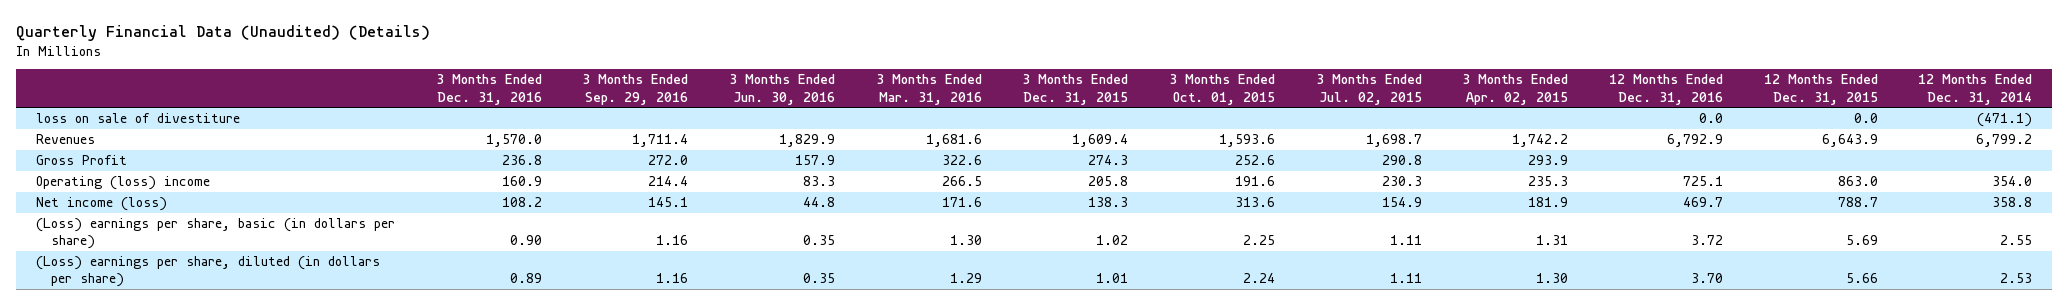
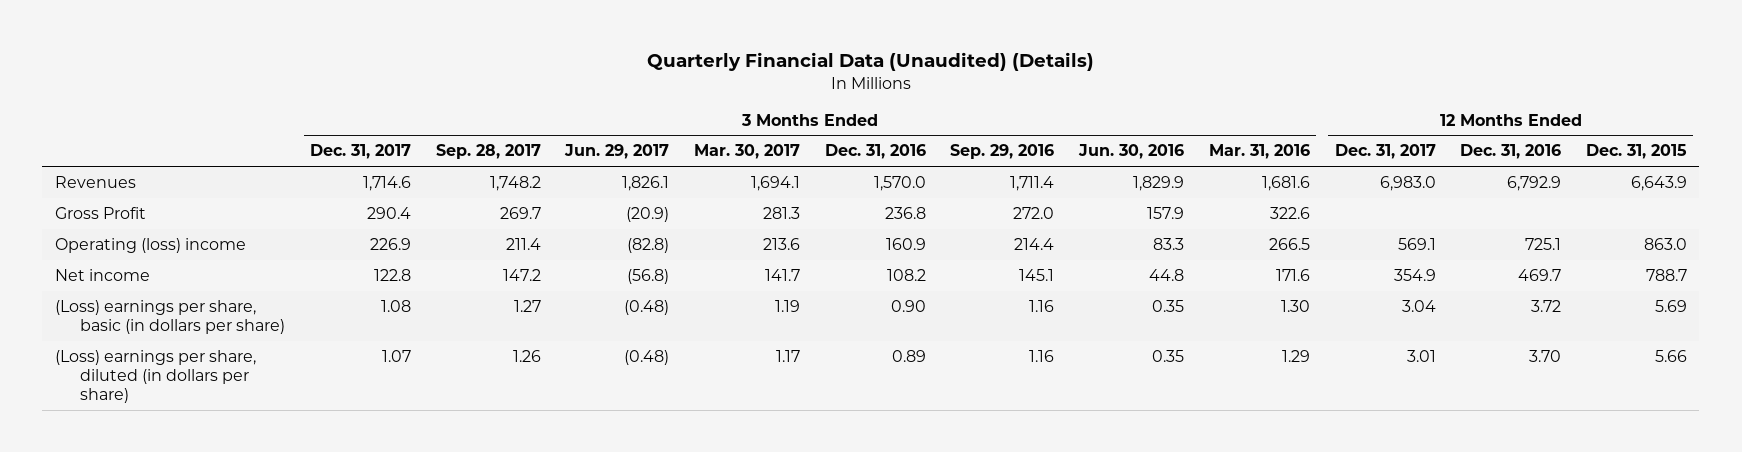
- | 3 Months Ended Dec. 31, 2016 | 3 Months Ended Sep. 29, 2016 | 3 Months Ended Jun. 30, 2016 | 3 Months Ended Mar. 31, 2016 | 3 Months Ended Dec. 31, 2015 | 3 Months Ended Oct. 01, 2015 | 3 Months Ended Jul. 02, 2015 | 3 Months Ended Apr. 02, 2015 | 12 Months Ended Dec. 31, 2016 | 12 Months Ended Dec. 31, 2015 | 12 Months Ended Dec. 31, 2014
+ | 3 Months Ended Dec. 31, 2017 | 3 Months Ended Sep. 28, 2017 | 3 Months Ended Jun. 29, 2017 | 3 Months Ended Mar. 30, 2017 | 3 Months Ended Dec. 31, 2016 | 3 Months Ended Sep. 29, 2016 | 3 Months Ended Jun. 30, 2016 | 3 Months Ended Mar. 31, 2016 | 12 Months Ended Dec. 31, 2017 | 12 Months Ended Dec. 31, 2016 | 12 Months Ended Dec. 31, 2015
- loss on sale of divestiture | | | | | | | | | 0.0 | 0.0 | (471.1)
- Net income (loss) | 108.2 | 145.1 | 44.8 | 171.6 | 138.3 | 313.6 | 154.9 | 181.9 | 469.7 | 788.7 | 358.8
+ Net income | 122.8 | 147.2 | (56.8) | 141.7 | 108.2 | 145.1 | 44.8 | 171.6 | 354.9 | 469.7 | 788.7

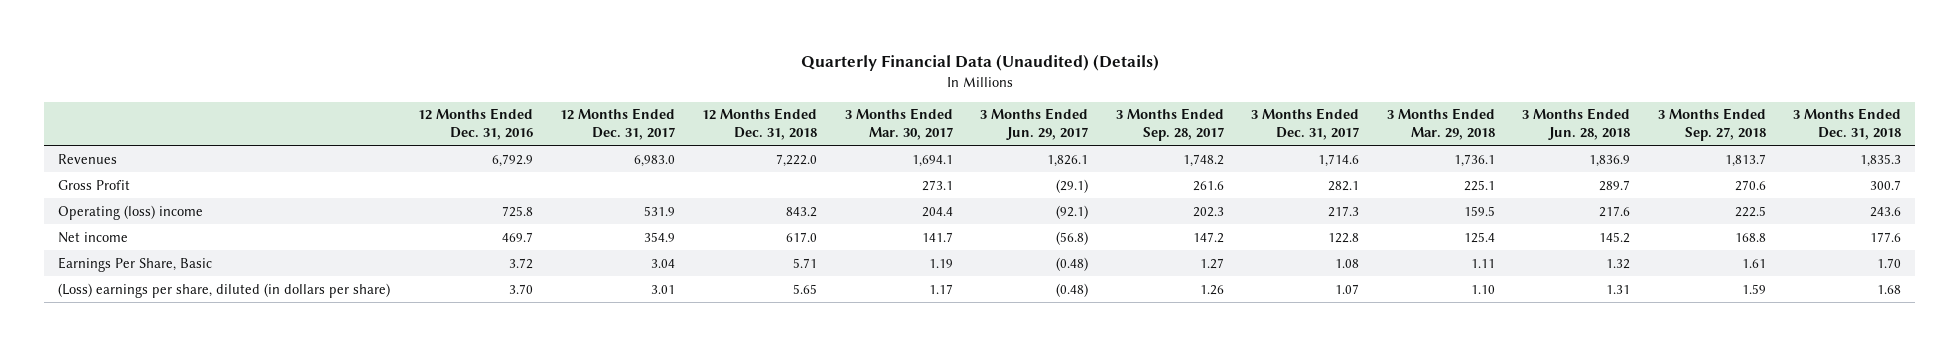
- | 3 Months Ended Dec. 31, 2017 | 3 Months Ended Sep. 28, 2017 | 3 Months Ended Jun. 29, 2017 | 3 Months Ended Mar. 30, 2017 | 3 Months Ended Dec. 31, 2016 | 3 Months Ended Sep. 29, 2016 | 3 Months Ended Jun. 30, 2016 | 3 Months Ended Mar. 31, 2016 | 12 Months Ended Dec. 31, 2017 | 12 Months Ended Dec. 31, 2016 | 12 Months Ended Dec. 31, 2015
+ | 12 Months Ended Dec. 31, 2016 | 12 Months Ended Dec. 31, 2017 | 12 Months Ended Dec. 31, 2018 | 3 Months Ended Mar. 30, 2017 | 3 Months Ended Jun. 29, 2017 | 3 Months Ended Sep. 28, 2017 | 3 Months Ended Dec. 31, 2017 | 3 Months Ended Mar. 29, 2018 | 3 Months Ended Jun. 28, 2018 | 3 Months Ended Sep. 27, 2018 | 3 Months Ended Dec. 31, 2018
- Gross Profit | 290.4 | 269.7 | (20.9) | 281.3 | 236.8 | 272.0 | 157.9 | 322.6 | | |
- Operating (loss) income | 226.9 | 211.4 | (82.8) | 213.6 | 160.9 | 214.4 | 83.3 | 266.5 | 569.1 | 725.1 | 863.0
+ Gross Profit | | | | 273.1 | (29.1) | 261.6 | 282.1 | 225.1 | 289.7 | 270.6 | 300.7
+ Operating (loss) income | 725.8 | 531.9 | 843.2 | 204.4 | (92.1) | 202.3 | 217.3 | 159.5 | 217.6 | 222.5 | 243.6
- (Loss) earnings per share, basic (in dollars per share) | 1.08 | 1.27 | (0.48) | 1.19 | 0.90 | 1.16 | 0.35 | 1.30 | 3.04 | 3.72 | 5.69
+ Earnings Per Share, Basic | 3.72 | 3.04 | 5.71 | 1.19 | (0.48) | 1.27 | 1.08 | 1.11 | 1.32 | 1.61 | 1.70

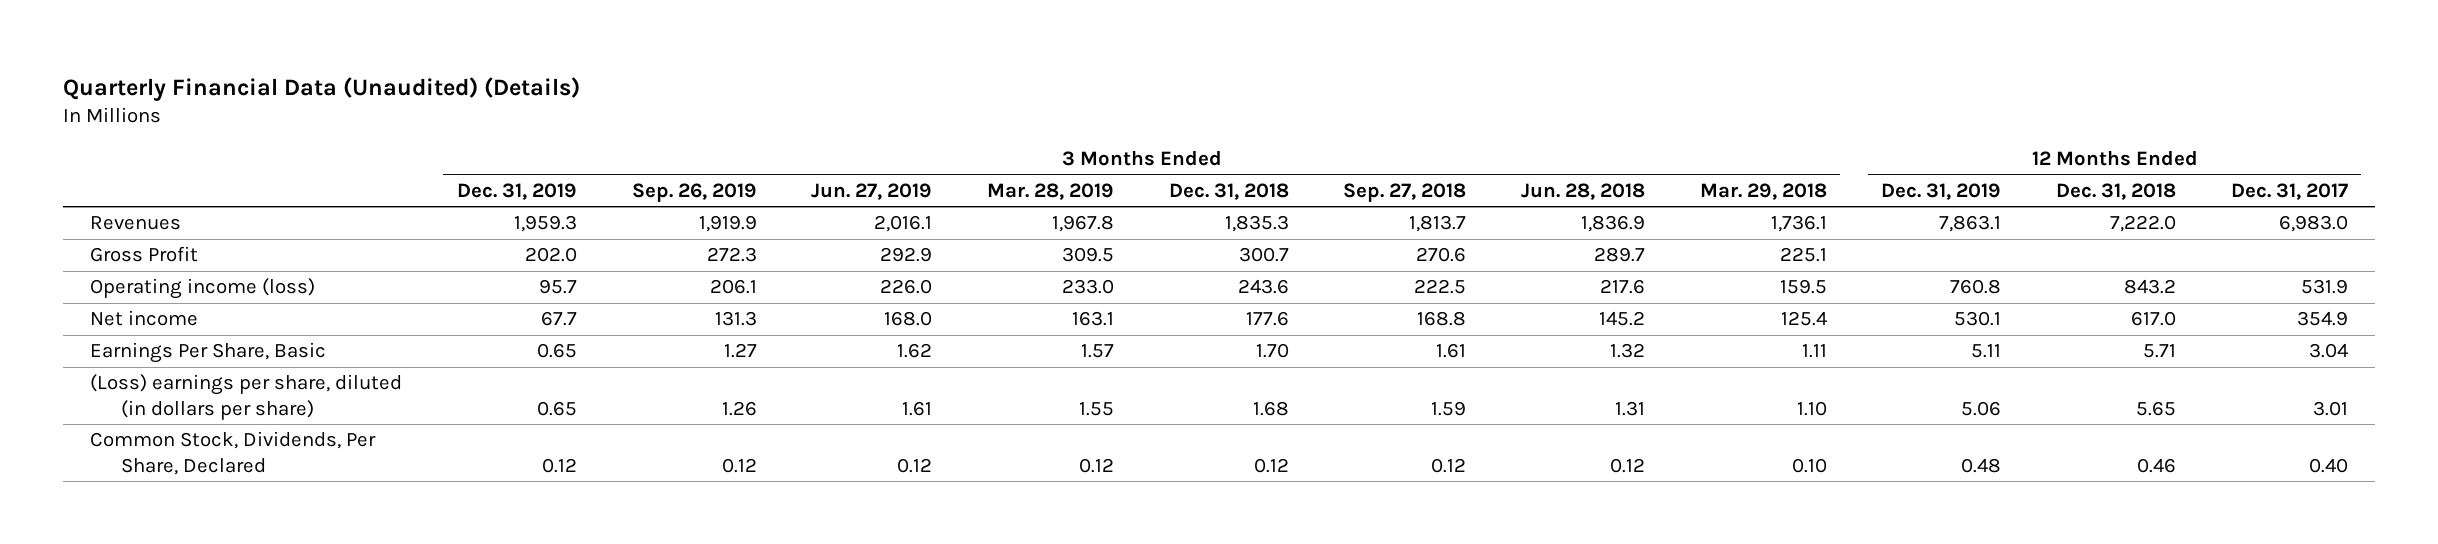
- | 12 Months Ended Dec. 31, 2016 | 12 Months Ended Dec. 31, 2017 | 12 Months Ended Dec. 31, 2018 | 3 Months Ended Mar. 30, 2017 | 3 Months Ended Jun. 29, 2017 | 3 Months Ended Sep. 28, 2017 | 3 Months Ended Dec. 31, 2017 | 3 Months Ended Mar. 29, 2018 | 3 Months Ended Jun. 28, 2018 | 3 Months Ended Sep. 27, 2018 | 3 Months Ended Dec. 31, 2018
+ | 3 Months Ended Dec. 31, 2019 | 3 Months Ended Sep. 26, 2019 | 3 Months Ended Jun. 27, 2019 | 3 Months Ended Mar. 28, 2019 | 3 Months Ended Dec. 31, 2018 | 3 Months Ended Sep. 27, 2018 | 3 Months Ended Jun. 28, 2018 | 3 Months Ended Mar. 29, 2018 | 12 Months Ended Dec. 31, 2019 | 12 Months Ended Dec. 31, 2018 | 12 Months Ended Dec. 31, 2017
- Operating (loss) income | 725.8 | 531.9 | 843.2 | 204.4 | (92.1) | 202.3 | 217.3 | 159.5 | 217.6 | 222.5 | 243.6
+ Operating income (loss) | 95.7 | 206.1 | 226.0 | 233.0 | 243.6 | 222.5 | 217.6 | 159.5 | 760.8 | 843.2 | 531.9
+ Common Stock, Dividends, Per Share, Declared | 0.12 | 0.12 | 0.12 | 0.12 | 0.12 | 0.12 | 0.12 | 0.10 | 0.48 | 0.46 | 0.40

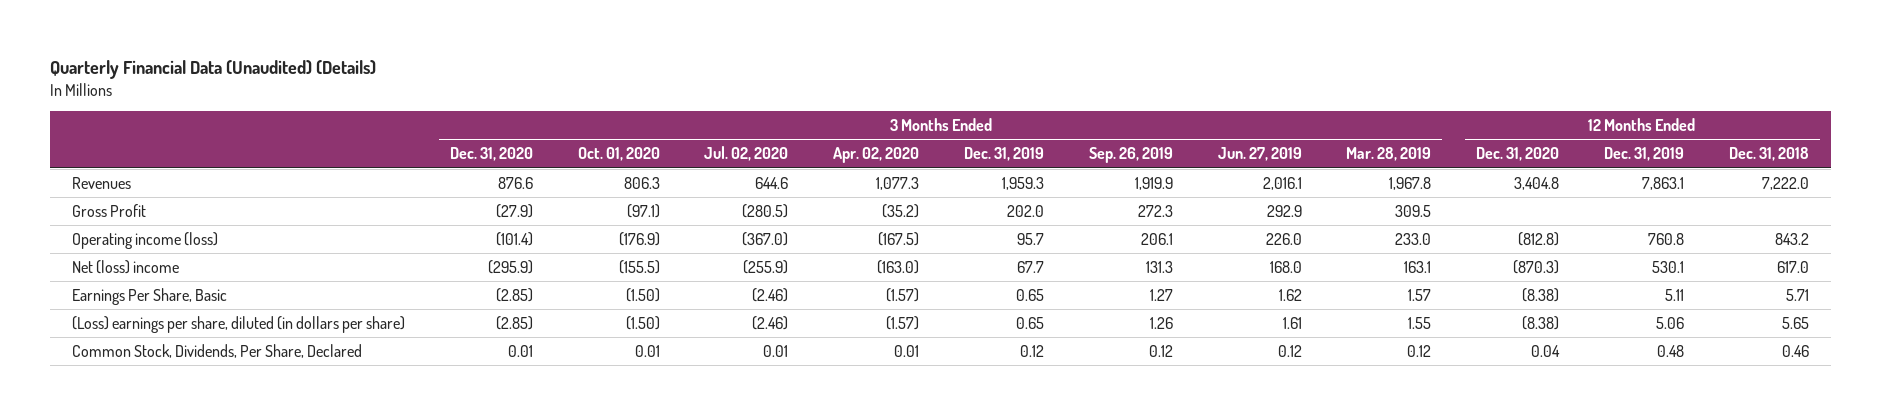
- | 3 Months Ended Dec. 31, 2019 | 3 Months Ended Sep. 26, 2019 | 3 Months Ended Jun. 27, 2019 | 3 Months Ended Mar. 28, 2019 | 3 Months Ended Dec. 31, 2018 | 3 Months Ended Sep. 27, 2018 | 3 Months Ended Jun. 28, 2018 | 3 Months Ended Mar. 29, 2018 | 12 Months Ended Dec. 31, 2019 | 12 Months Ended Dec. 31, 2018 | 12 Months Ended Dec. 31, 2017
+ | 3 Months Ended Dec. 31, 2020 | 3 Months Ended Oct. 01, 2020 | 3 Months Ended Jul. 02, 2020 | 3 Months Ended Apr. 02, 2020 | 3 Months Ended Dec. 31, 2019 | 3 Months Ended Sep. 26, 2019 | 3 Months Ended Jun. 27, 2019 | 3 Months Ended Mar. 28, 2019 | 12 Months Ended Dec. 31, 2020 | 12 Months Ended Dec. 31, 2019 | 12 Months Ended Dec. 31, 2018
- Net income | 67.7 | 131.3 | 168.0 | 163.1 | 177.6 | 168.8 | 145.2 | 125.4 | 530.1 | 617.0 | 354.9
+ Net (loss) income | (295.9) | (155.5) | (255.9) | (163.0) | 67.7 | 131.3 | 168.0 | 163.1 | (870.3) | 530.1 | 617.0

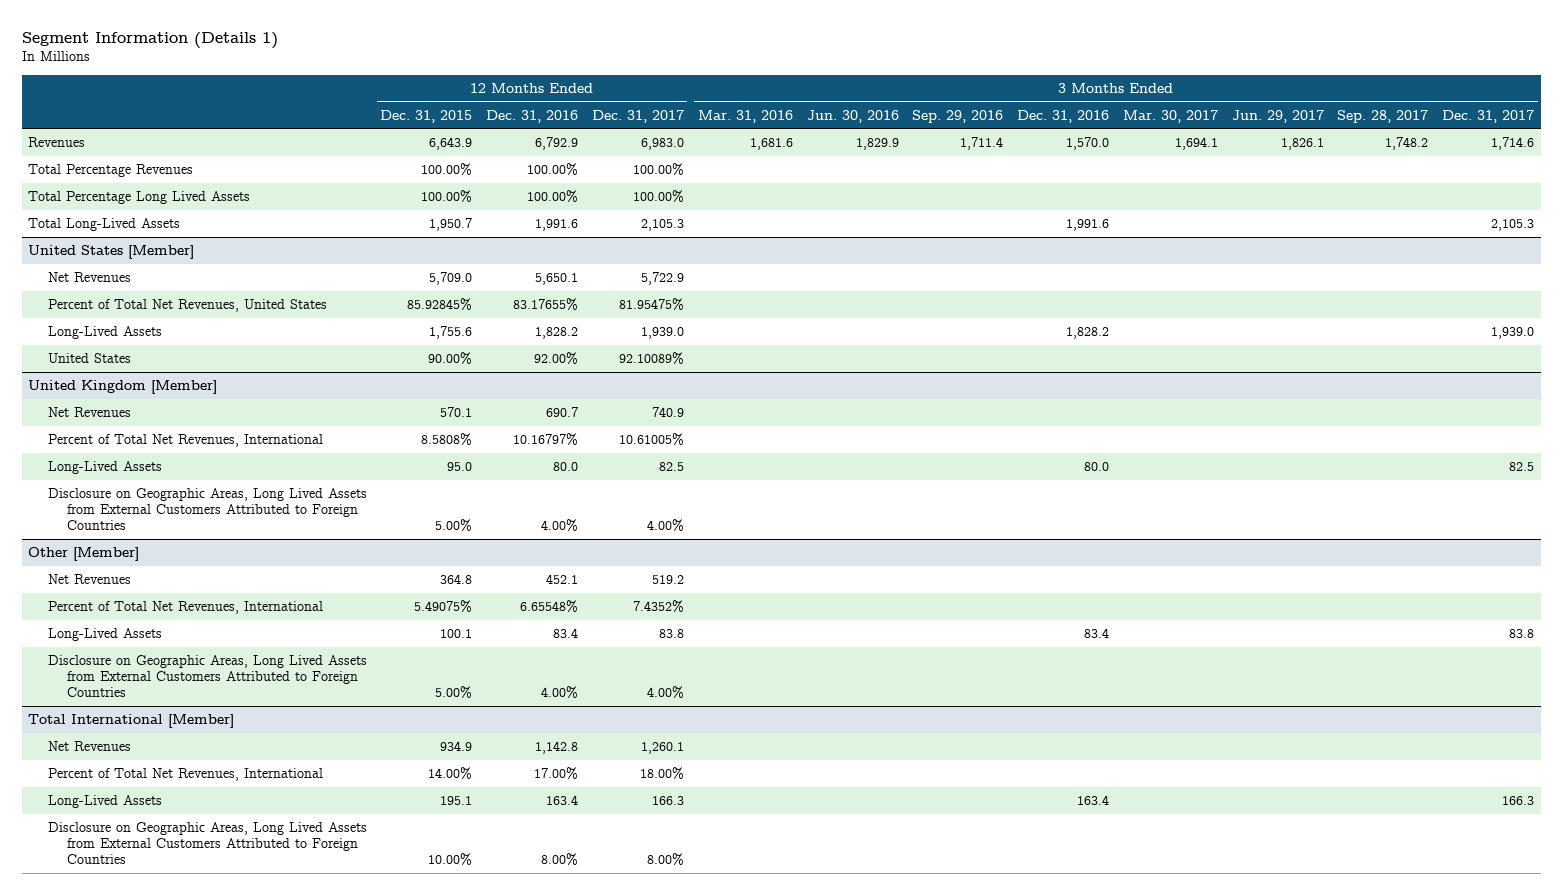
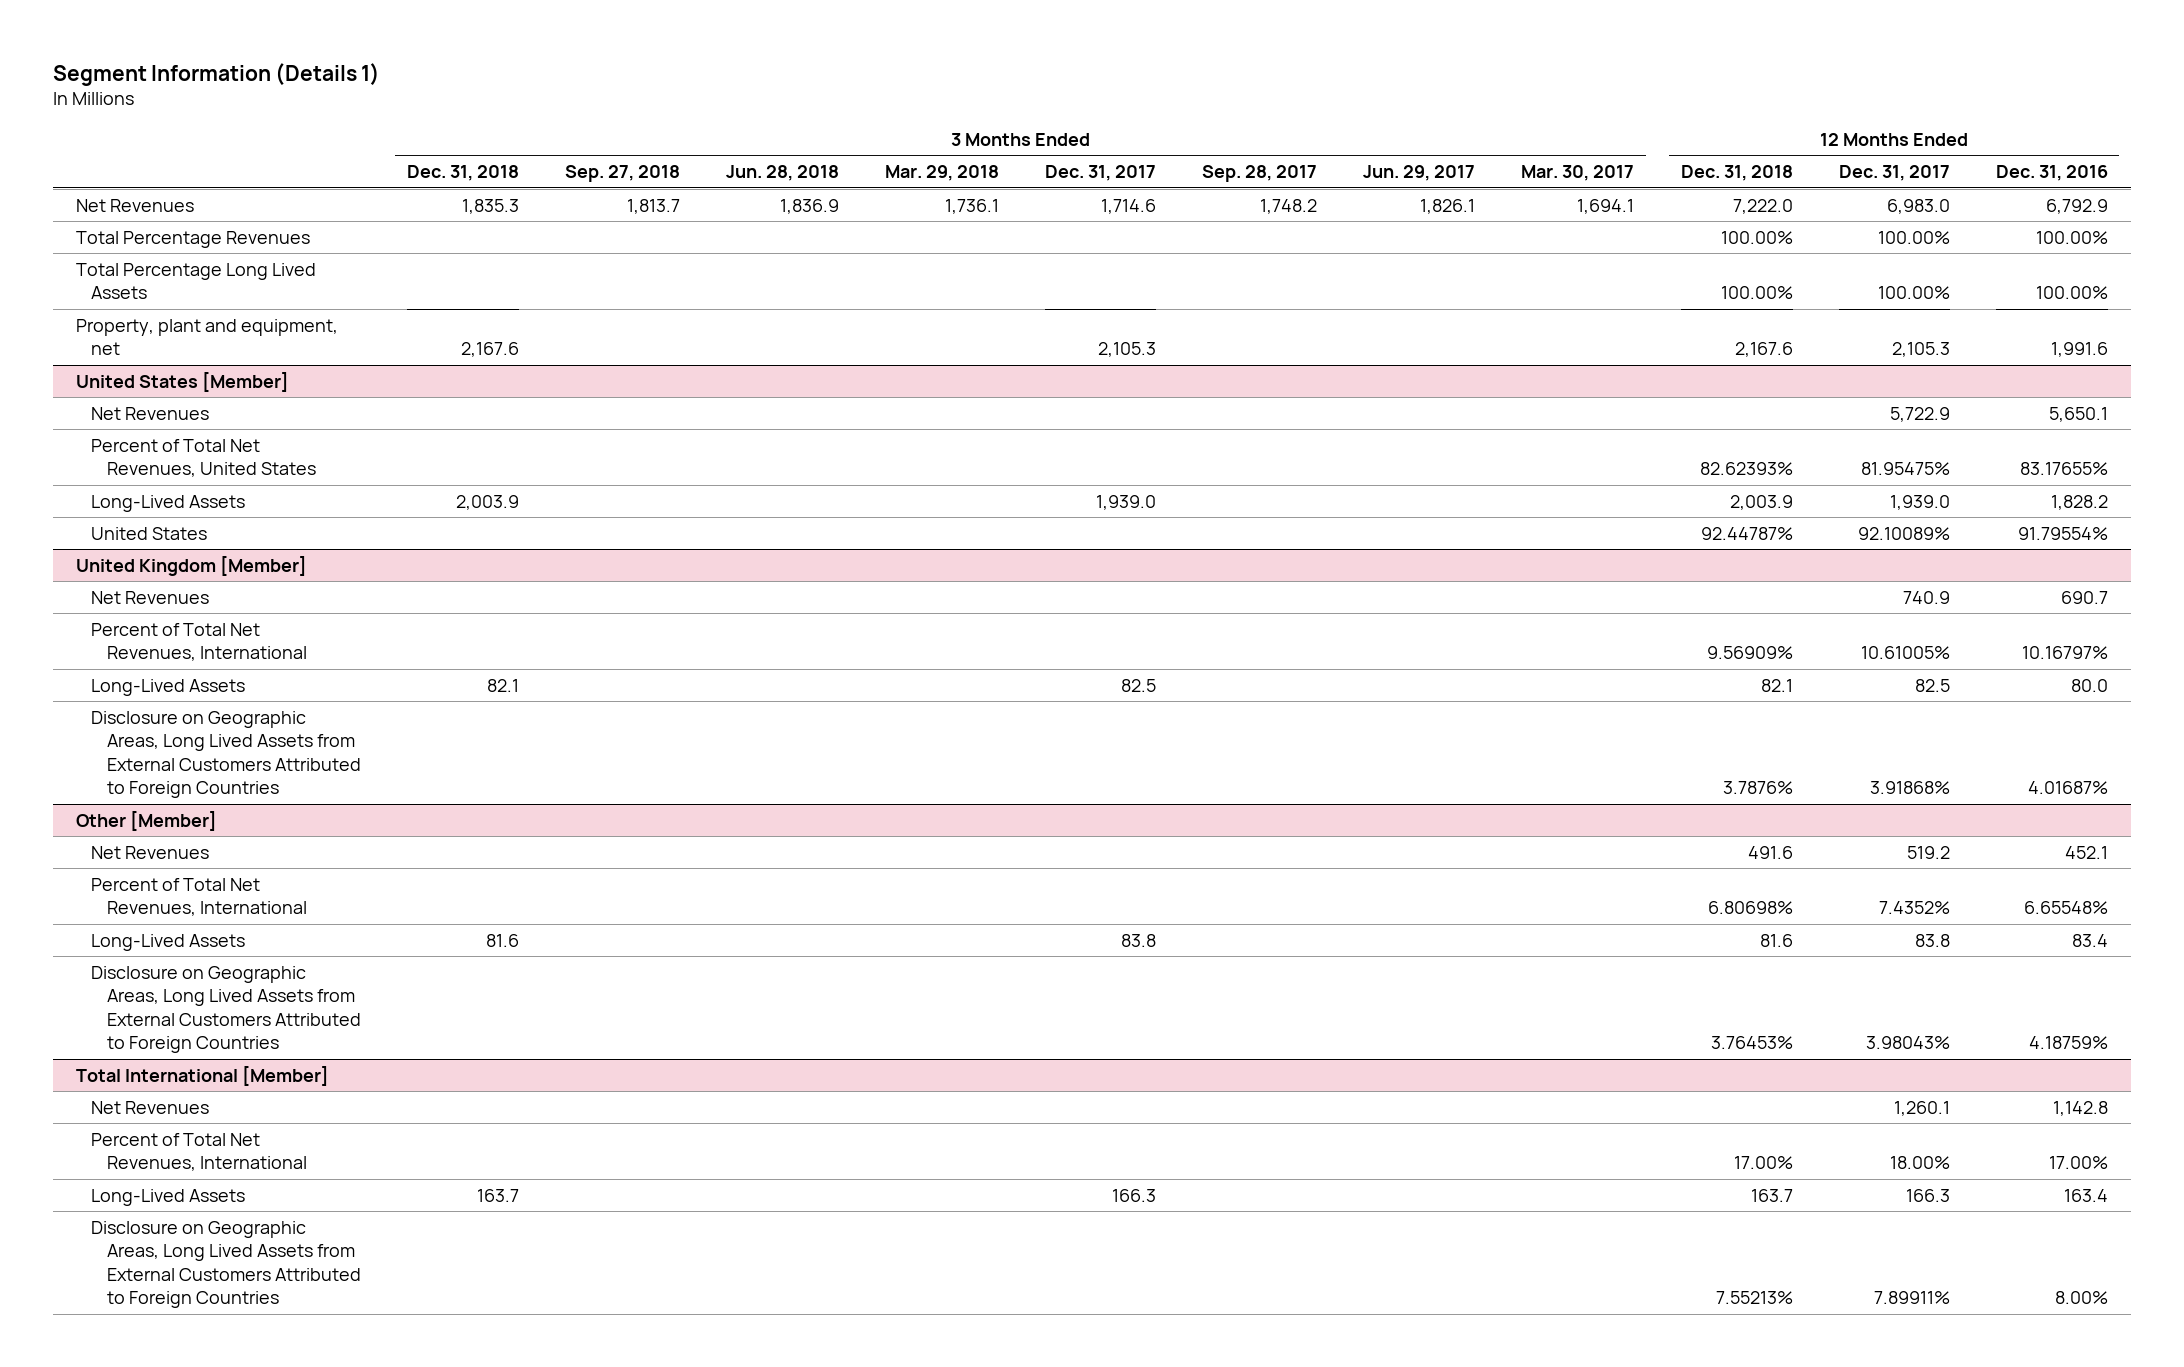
- | 12 Months Ended Dec. 31, 2015 | 12 Months Ended Dec. 31, 2016 | 12 Months Ended Dec. 31, 2017 | 3 Months Ended Mar. 31, 2016 | 3 Months Ended Jun. 30, 2016 | 3 Months Ended Sep. 29, 2016 | 3 Months Ended Dec. 31, 2016 | 3 Months Ended Mar. 30, 2017 | 3 Months Ended Jun. 29, 2017 | 3 Months Ended Sep. 28, 2017 | 3 Months Ended Dec. 31, 2017
+ | 3 Months Ended Dec. 31, 2018 | 3 Months Ended Sep. 27, 2018 | 3 Months Ended Jun. 28, 2018 | 3 Months Ended Mar. 29, 2018 | 3 Months Ended Dec. 31, 2017 | 3 Months Ended Sep. 28, 2017 | 3 Months Ended Jun. 29, 2017 | 3 Months Ended Mar. 30, 2017 | 12 Months Ended Dec. 31, 2018 | 12 Months Ended Dec. 31, 2017 | 12 Months Ended Dec. 31, 2016
- Revenues | 6,643.9 | 6,792.9 | 6,983.0 | 1,681.6 | 1,829.9 | 1,711.4 | 1,570.0 | 1,694.1 | 1,826.1 | 1,748.2 | 1,714.6
+ Net Revenues | 1,835.3 | 1,813.7 | 1,836.9 | 1,736.1 | 1,714.6 | 1,748.2 | 1,826.1 | 1,694.1 | 7,222.0 | 6,983.0 | 6,792.9
- Total Long-Lived Assets | 1,950.7 | 1,991.6 | 2,105.3 | | | | 1,991.6 | | | | 2,105.3
+ Property, plant and equipment, net | 2,167.6 | | | | 2,105.3 | | | | 2,167.6 | 2,105.3 | 1,991.6
@ United States [Member]
- United States | 90.00% | 92.00% | 92.10089% | | | | | | | |
+ United States | | | | | | | | | 92.44787% | 92.10089% | 91.79554%
@ United Kingdom [Member]
- Disclosure on Geographic Areas, Long Lived Assets from External Customers Attributed to Foreign Countries | 5.00% | 4.00% | 4.00% | | | | | | | |
+ Disclosure on Geographic Areas, Long Lived Assets from External Customers Attributed to Foreign Countries | | | | | | | | | 3.7876% | 3.91868% | 4.01687%
@ Other [Member]
- Disclosure on Geographic Areas, Long Lived Assets from External Customers Attributed to Foreign Countries | 5.00% | 4.00% | 4.00% | | | | | | | |
+ Disclosure on Geographic Areas, Long Lived Assets from External Customers Attributed to Foreign Countries | | | | | | | | | 3.76453% | 3.98043% | 4.18759%
@ Total International [Member]
- Disclosure on Geographic Areas, Long Lived Assets from External Customers Attributed to Foreign Countries | 10.00% | 8.00% | 8.00% | | | | | | | |
+ Disclosure on Geographic Areas, Long Lived Assets from External Customers Attributed to Foreign Countries | | | | | | | | | 7.55213% | 7.89911% | 8.00%

